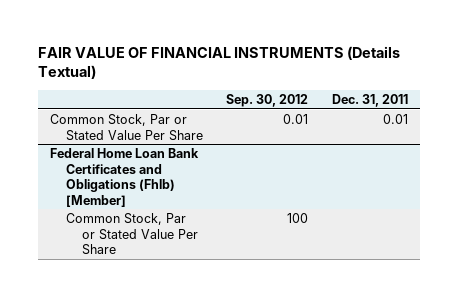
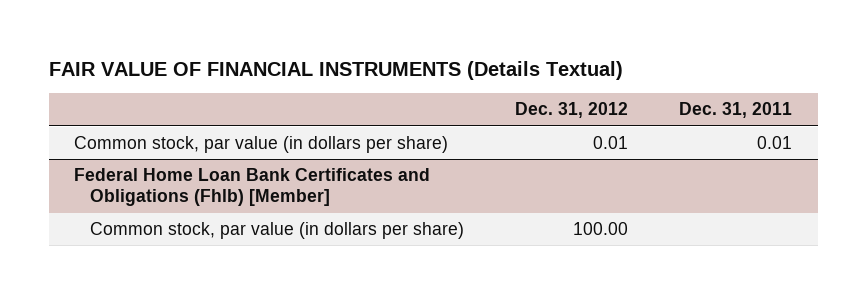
- | Sep. 30, 2012 | Dec. 31, 2011
+ | Dec. 31, 2012 | Dec. 31, 2011
- Common Stock, Par or Stated Value Per Share | 0.01 | 0.01
+ Common stock, par value (in dollars per share) | 0.01 | 0.01
@ Federal Home Loan Bank Certificates and Obligations (Fhlb) [Member]
- Common Stock, Par or Stated Value Per Share | 100 |
+ Common stock, par value (in dollars per share) | 100.00 |

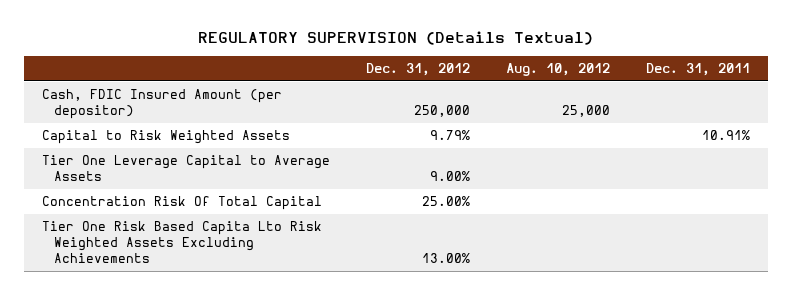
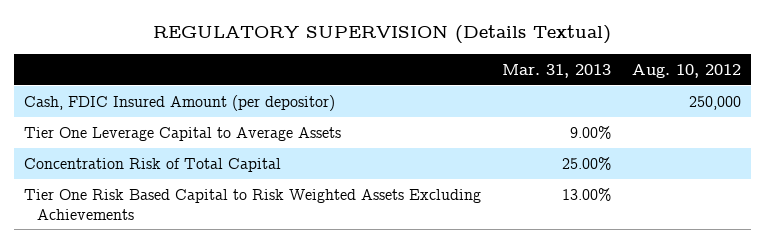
- | Dec. 31, 2012 | Aug. 10, 2012 | Dec. 31, 2011
+ | Mar. 31, 2013 | Aug. 10, 2012
- Cash, FDIC Insured Amount (per depositor) | 250,000 | 25,000 |
- Capital to Risk Weighted Assets | 9.79% | | 10.91%
+ Cash, FDIC Insured Amount (per depositor) | | 250,000
- Concentration Risk Of Total Capital | 25.00% | |
- Tier One Risk Based Capita Lto Risk Weighted Assets Excluding Achievements | 13.00% | |
+ Concentration Risk of Total Capital | 25.00% |
+ Tier One Risk Based Capital to Risk Weighted Assets Excluding Achievements | 13.00% |

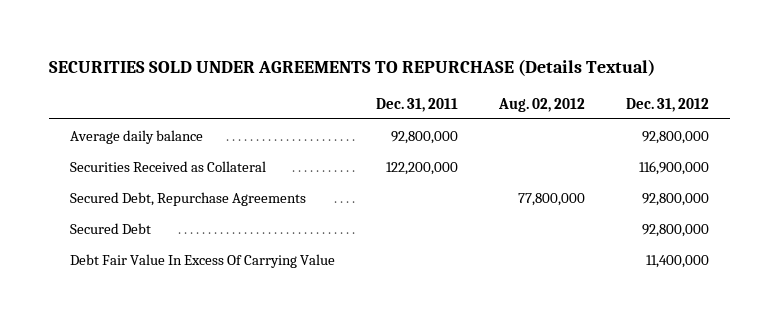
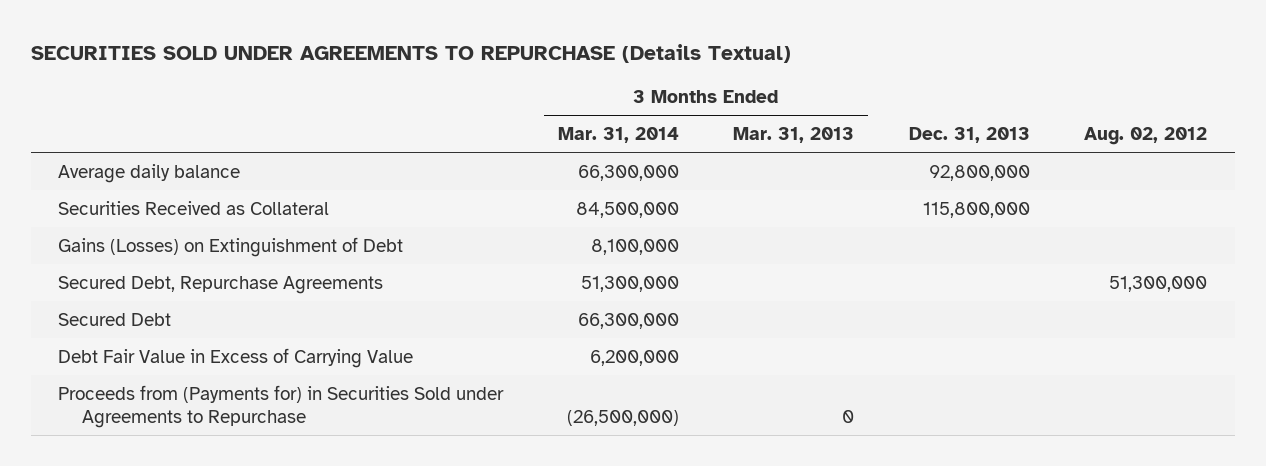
- | Dec. 31, 2011 | Aug. 02, 2012 | Dec. 31, 2012
+ | 3 Months Ended Mar. 31, 2014 | 3 Months Ended Mar. 31, 2013 | Dec. 31, 2013 | Aug. 02, 2012
- Secured Debt, Repurchase Agreements | | 77,800,000 | 92,800,000
+ Gains (Losses) on Extinguishment of Debt | 8,100,000 | | |
+ Secured Debt, Repurchase Agreements | 51,300,000 | | | 51,300,000
- Debt Fair Value In Excess Of Carrying Value | | | 11,400,000
+ Debt Fair Value in Excess of Carrying Value | 6,200,000 | | |
+ Proceeds from (Payments for) in Securities Sold under Agreements to Repurchase | (26,500,000) | 0 | |

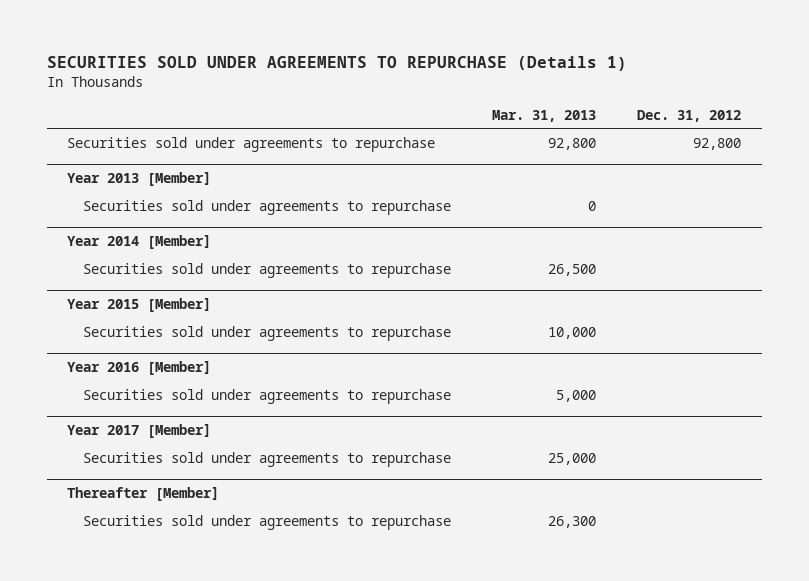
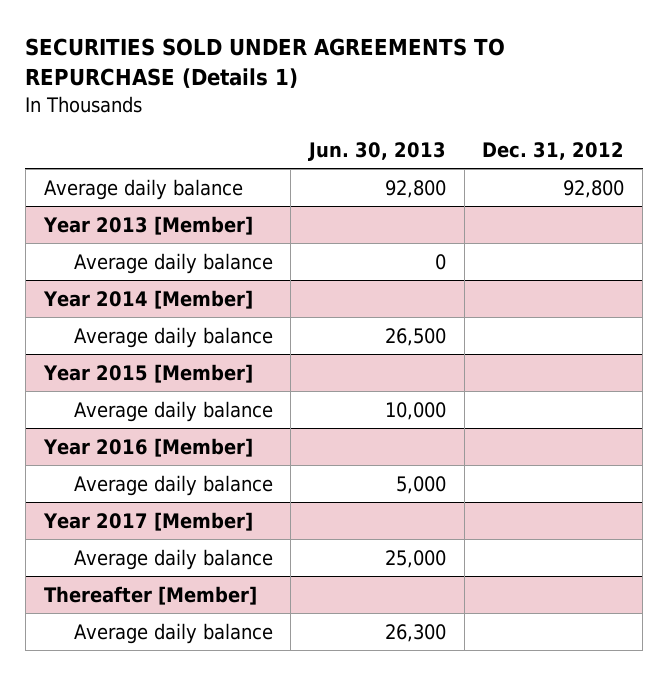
- | Mar. 31, 2013 | Dec. 31, 2012
+ | Jun. 30, 2013 | Dec. 31, 2012
- Securities sold under agreements to repurchase | 92,800 | 92,800
+ Average daily balance | 92,800 | 92,800
@ Year 2013 [Member]
- Securities sold under agreements to repurchase | 0 |
+ Average daily balance | 0 |
@ Year 2014 [Member]
- Securities sold under agreements to repurchase | 26,500 |
+ Average daily balance | 26,500 |
@ Year 2015 [Member]
- Securities sold under agreements to repurchase | 10,000 |
+ Average daily balance | 10,000 |
@ Year 2016 [Member]
- Securities sold under agreements to repurchase | 5,000 |
+ Average daily balance | 5,000 |
@ Year 2017 [Member]
- Securities sold under agreements to repurchase | 25,000 |
+ Average daily balance | 25,000 |
@ Thereafter [Member]
- Securities sold under agreements to repurchase | 26,300 |
+ Average daily balance | 26,300 |

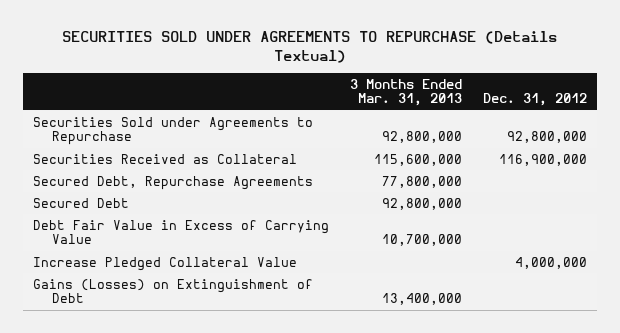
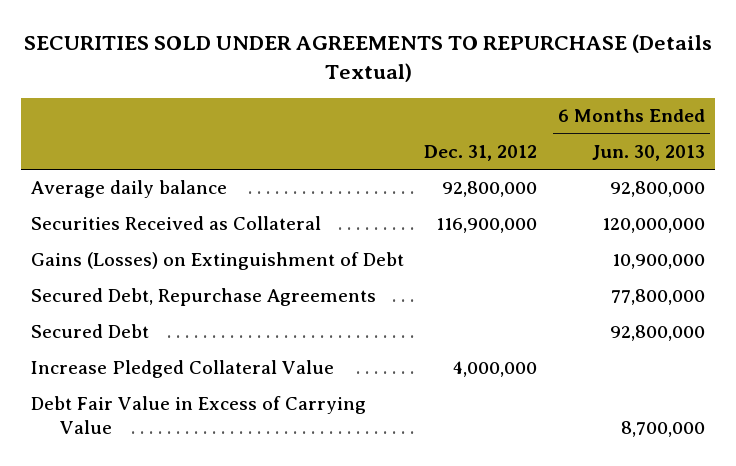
- | 3 Months Ended Mar. 31, 2013 | Dec. 31, 2012
+ | Dec. 31, 2012 | 6 Months Ended Jun. 30, 2013
- Securities Sold under Agreements to Repurchase | 92,800,000 | 92,800,000
+ Average daily balance | 92,800,000 | 92,800,000
moved up: Gains (Losses) on Extinguishment of Debt | | 10,900,000
moved down: Debt Fair Value in Excess of Carrying Value | | 8,700,000

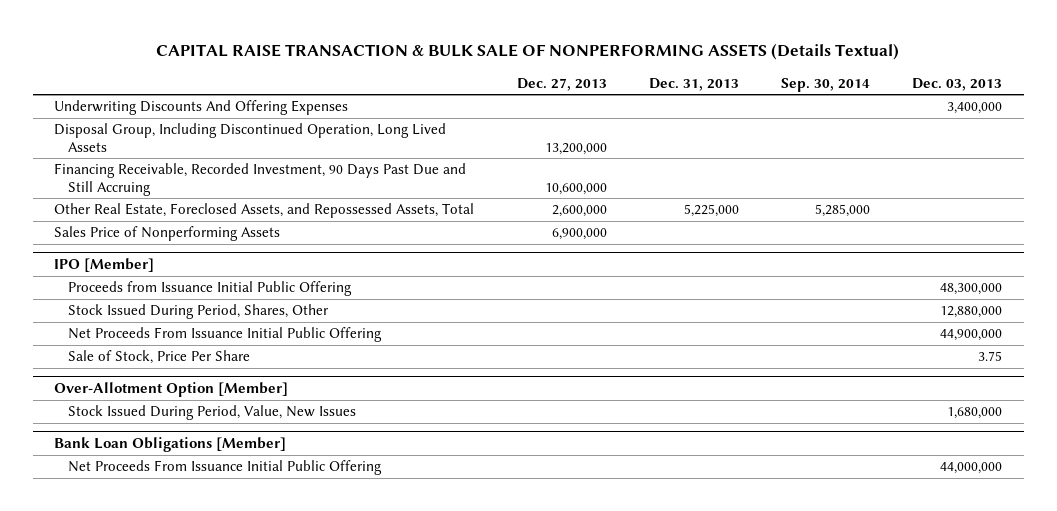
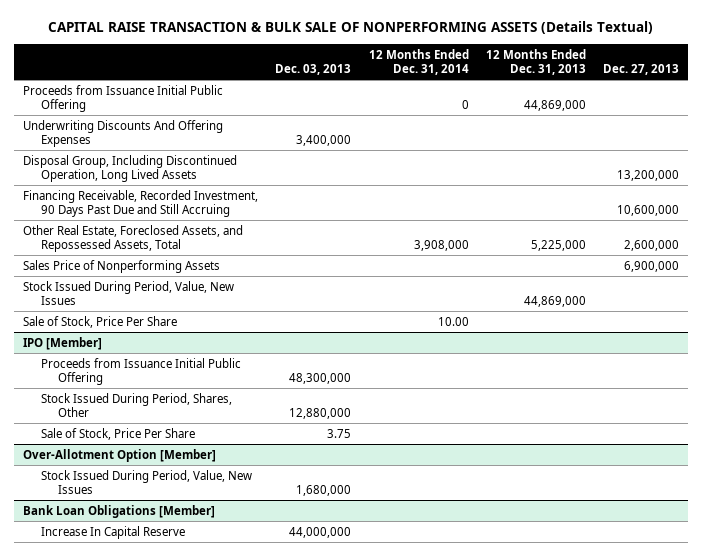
- | Dec. 27, 2013 | Dec. 31, 2013 | Sep. 30, 2014 | Dec. 03, 2013
+ | Dec. 03, 2013 | 12 Months Ended Dec. 31, 2014 | 12 Months Ended Dec. 31, 2013 | Dec. 27, 2013
+ Proceeds from Issuance Initial Public Offering | | 0 | 44,869,000 |
+ Stock Issued During Period, Value, New Issues | | | 44,869,000 |
+ Sale of Stock, Price Per Share | | 10.00 | |
@ IPO [Member]
- Net Proceeds From Issuance Initial Public Offering | | | | 44,900,000
@ Bank Loan Obligations [Member]
- Net Proceeds From Issuance Initial Public Offering | | | | 44,000,000
+ Increase In Capital Reserve | 44,000,000 | | |

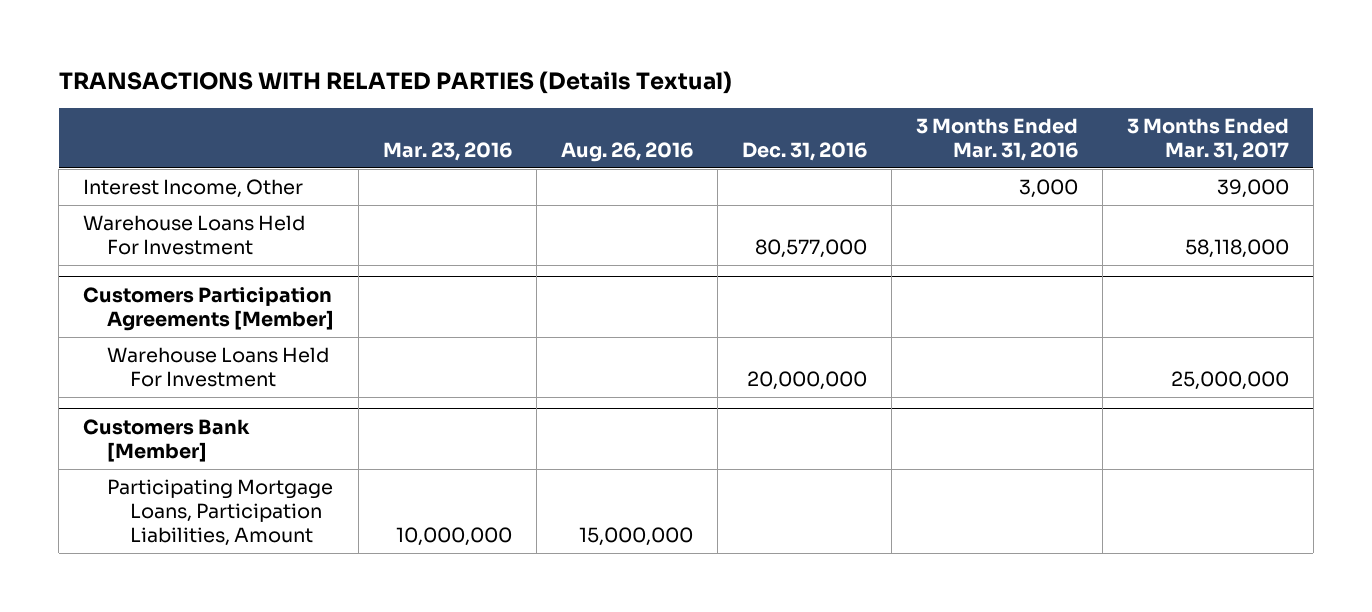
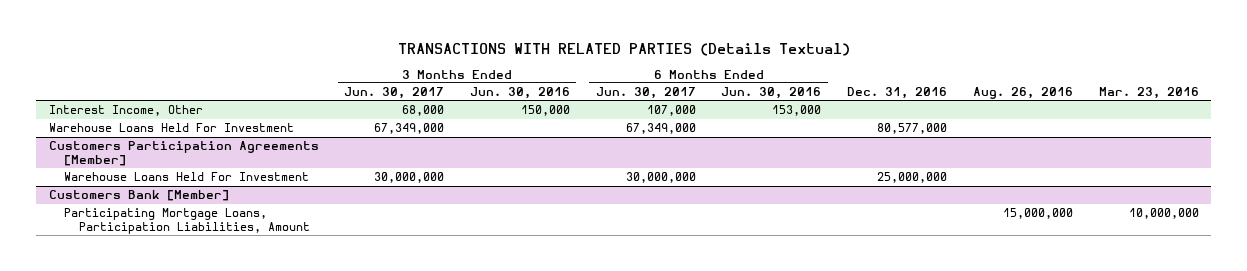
- | Mar. 23, 2016 | Aug. 26, 2016 | Dec. 31, 2016 | 3 Months Ended Mar. 31, 2016 | 3 Months Ended Mar. 31, 2017
+ | 3 Months Ended Jun. 30, 2017 | 3 Months Ended Jun. 30, 2016 | 6 Months Ended Jun. 30, 2017 | 6 Months Ended Jun. 30, 2016 | Dec. 31, 2016 | Aug. 26, 2016 | Mar. 23, 2016
@ Customers Participation Agreements [Member]
- Warehouse Loans Held For Investment | | | 20,000,000 | | 25,000,000
+ Warehouse Loans Held For Investment | 30,000,000 | | 30,000,000 | | 25,000,000 | |

